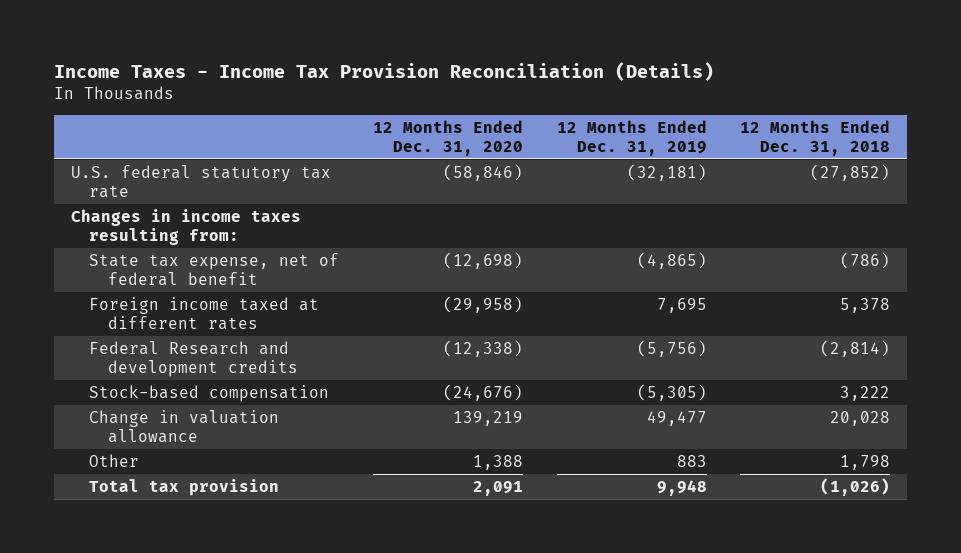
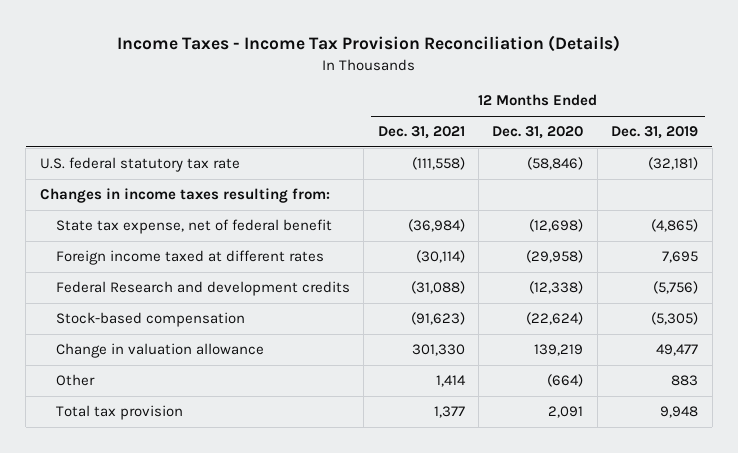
- | 12 Months Ended Dec. 31, 2020 | 12 Months Ended Dec. 31, 2019 | 12 Months Ended Dec. 31, 2018
+ | 12 Months Ended Dec. 31, 2021 | 12 Months Ended Dec. 31, 2020 | 12 Months Ended Dec. 31, 2019
- Stock-based compensation | (24,676) | (5,305) | 3,222
+ Stock-based compensation | (91,623) | (22,624) | (5,305)
- Other | 1,388 | 883 | 1,798
+ Other | 1,414 | (664) | 883

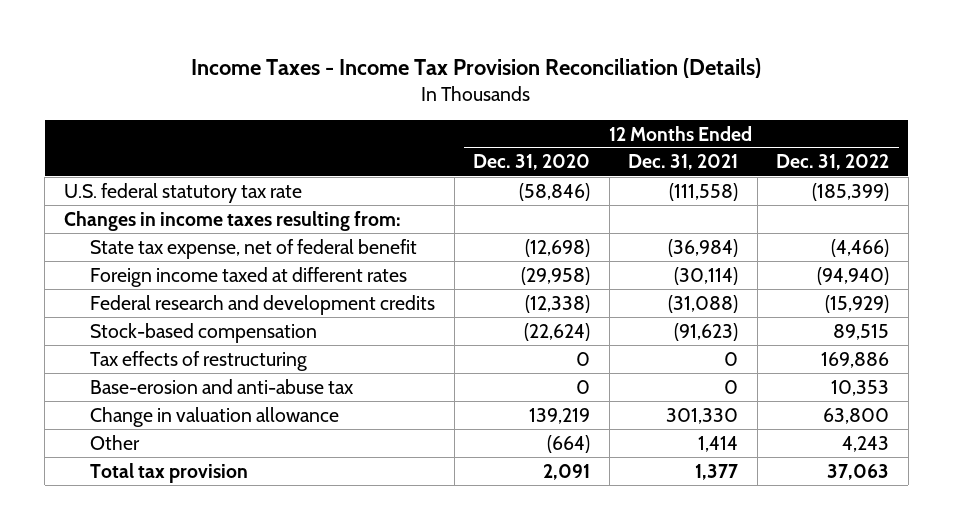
- | 12 Months Ended Dec. 31, 2021 | 12 Months Ended Dec. 31, 2020 | 12 Months Ended Dec. 31, 2019
+ | 12 Months Ended Dec. 31, 2020 | 12 Months Ended Dec. 31, 2021 | 12 Months Ended Dec. 31, 2022
- Federal Research and development credits | (31,088) | (12,338) | (5,756)
+ Federal research and development credits | (12,338) | (31,088) | (15,929)
+ Tax effects of restructuring | 0 | 0 | 169,886
+ Base-erosion and anti-abuse tax | 0 | 0 | 10,353

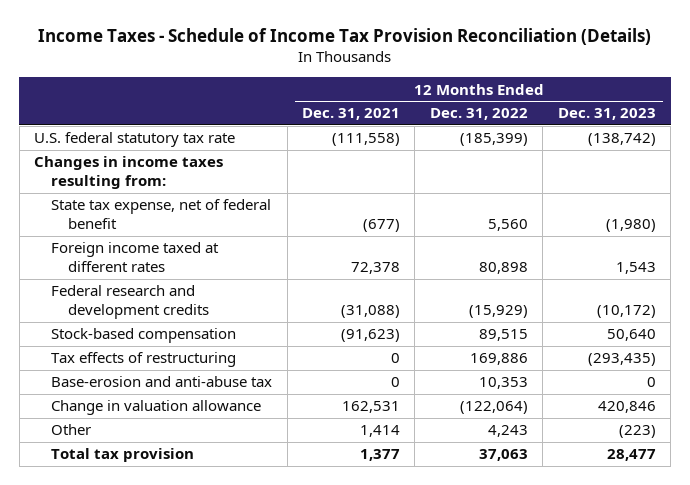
- Income Taxes - Income Tax Provision Reconciliation (Details)
+ Income Taxes - Schedule of Income Tax Provision Reconciliation (Details)
- | 12 Months Ended Dec. 31, 2020 | 12 Months Ended Dec. 31, 2021 | 12 Months Ended Dec. 31, 2022
+ | 12 Months Ended Dec. 31, 2021 | 12 Months Ended Dec. 31, 2022 | 12 Months Ended Dec. 31, 2023
- State tax expense, net of federal benefit | (12,698) | (36,984) | (4,466)
- Foreign income taxed at different rates | (29,958) | (30,114) | (94,940)
+ State tax expense, net of federal benefit | (677) | 5,560 | (1,980)
+ Foreign income taxed at different rates | 72,378 | 80,898 | 1,543
- Change in valuation allowance | 139,219 | 301,330 | 63,800
+ Change in valuation allowance | 162,531 | (122,064) | 420,846

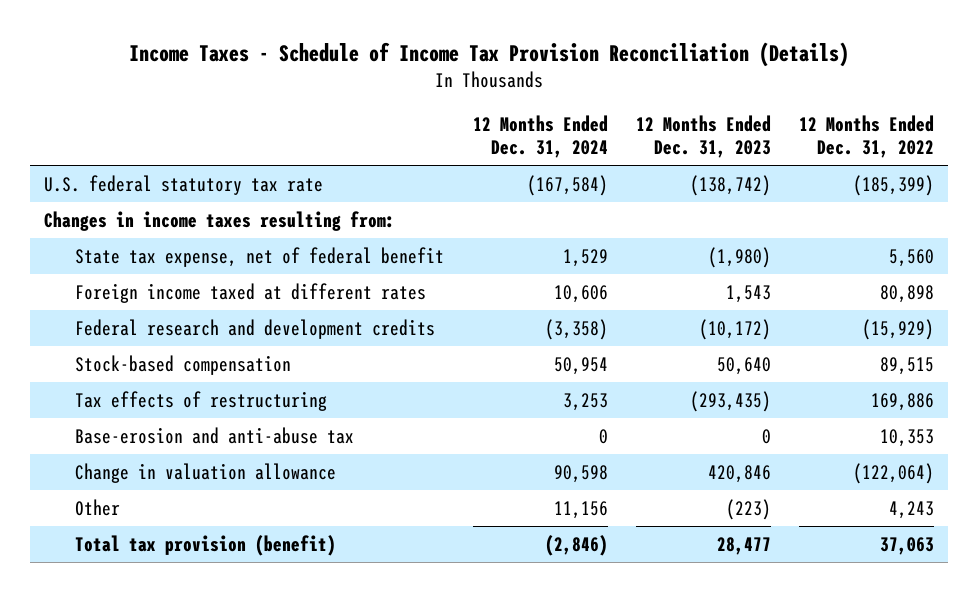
- | 12 Months Ended Dec. 31, 2021 | 12 Months Ended Dec. 31, 2022 | 12 Months Ended Dec. 31, 2023
+ | 12 Months Ended Dec. 31, 2024 | 12 Months Ended Dec. 31, 2023 | 12 Months Ended Dec. 31, 2022
- Total tax provision | 1,377 | 37,063 | 28,477
+ Total tax provision (benefit) | (2,846) | 28,477 | 37,063

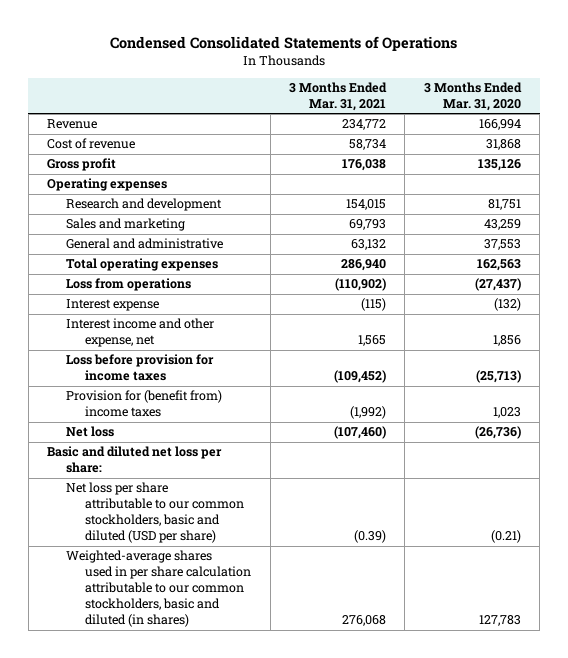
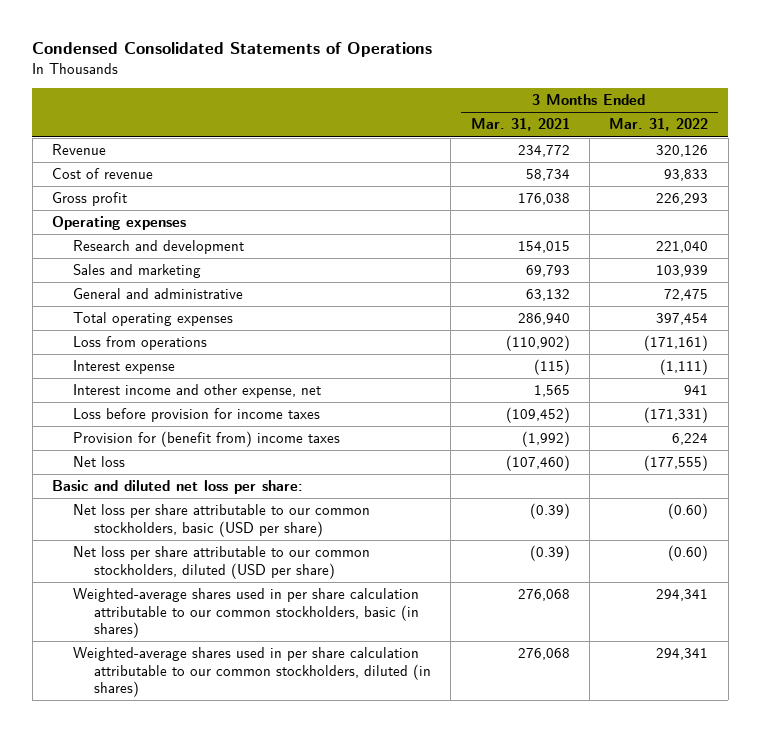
- | 3 Months Ended Mar. 31, 2021 | 3 Months Ended Mar. 31, 2020
+ | 3 Months Ended Mar. 31, 2021 | 3 Months Ended Mar. 31, 2022
- Net loss per share attributable to our common stockholders, basic and diluted (USD per share) | (0.39) | (0.21)
- Weighted-average shares used in per share calculation attributable to our common stockholders, basic and diluted (in shares) | 276,068 | 127,783
+ Net loss per share attributable to our common stockholders, basic (USD per share) | (0.39) | (0.60)
+ Net loss per share attributable to our common stockholders, diluted (USD per share) | (0.39) | (0.60)
+ Weighted-average shares used in per share calculation attributable to our common stockholders, basic (in shares) | 276,068 | 294,341
+ Weighted-average shares used in per share calculation attributable to our common stockholders, diluted (in shares) | 276,068 | 294,341

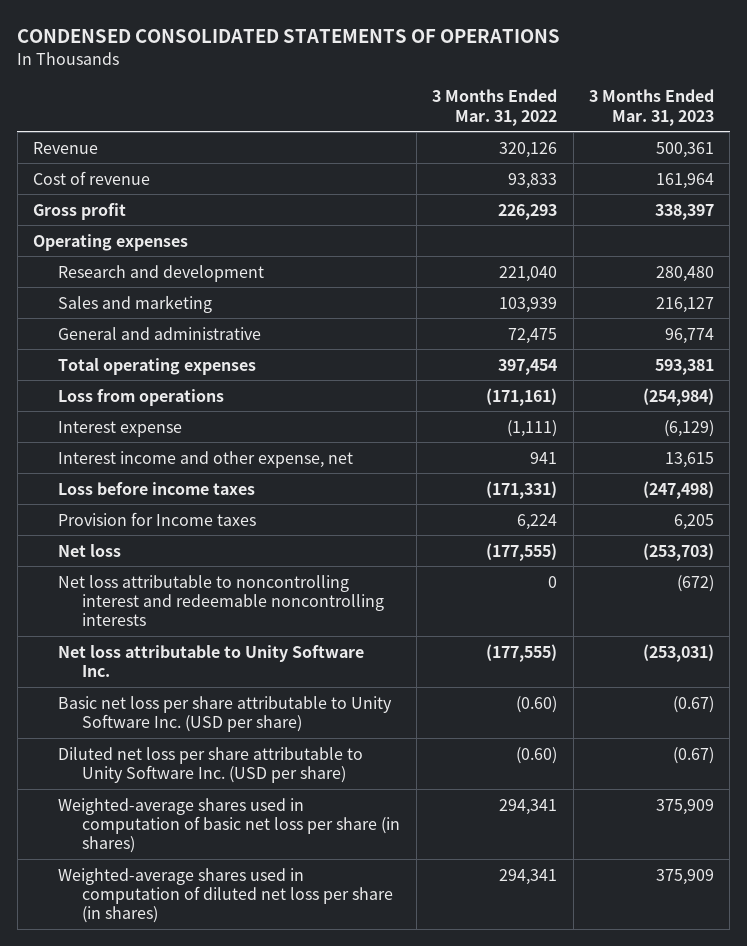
- Condensed Consolidated Statements of Operations
+ CONDENSED CONSOLIDATED STATEMENTS OF OPERATIONS
- | 3 Months Ended Mar. 31, 2021 | 3 Months Ended Mar. 31, 2022
+ | 3 Months Ended Mar. 31, 2022 | 3 Months Ended Mar. 31, 2023
- Loss before provision for income taxes | (109,452) | (171,331)
- Provision for (benefit from) income taxes | (1,992) | 6,224
+ Loss before income taxes | (171,331) | (247,498)
+ Provision for Income taxes | 6,224 | 6,205
- Basic and diluted net loss per share:
- Net loss per share attributable to our common stockholders, basic (USD per share) | (0.39) | (0.60)
- Net loss per share attributable to our common stockholders, diluted (USD per share) | (0.39) | (0.60)
- Weighted-average shares used in per share calculation attributable to our common stockholders, basic (in shares) | 276,068 | 294,341
- Weighted-average shares used in per share calculation attributable to our common stockholders, diluted (in shares) | 276,068 | 294,341
+ Net loss attributable to noncontrolling interest and redeemable noncontrolling interests | 0 | (672)
+ Net loss attributable to Unity Software Inc. | (177,555) | (253,031)
+ Basic net loss per share attributable to Unity Software Inc. (USD per share) | (0.60) | (0.67)
+ Diluted net loss per share attributable to Unity Software Inc. (USD per share) | (0.60) | (0.67)
+ Weighted-average shares used in computation of basic net loss per share (in shares) | 294,341 | 375,909
+ Weighted-average shares used in computation of diluted net loss per share (in shares) | 294,341 | 375,909

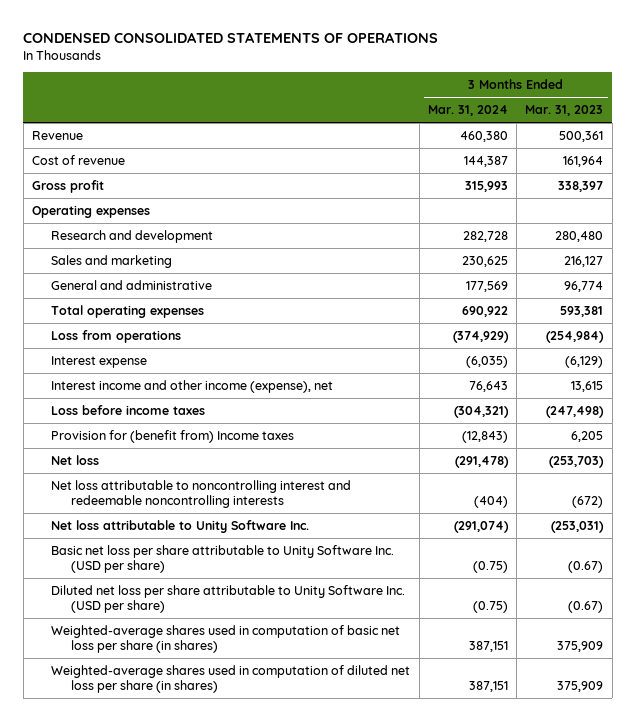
- | 3 Months Ended Mar. 31, 2022 | 3 Months Ended Mar. 31, 2023
+ | 3 Months Ended Mar. 31, 2024 | 3 Months Ended Mar. 31, 2023
- Interest income and other expense, net | 941 | 13,615
+ Interest income and other income (expense), net | 76,643 | 13,615
- Provision for Income taxes | 6,224 | 6,205
+ Provision for (benefit from) Income taxes | (12,843) | 6,205

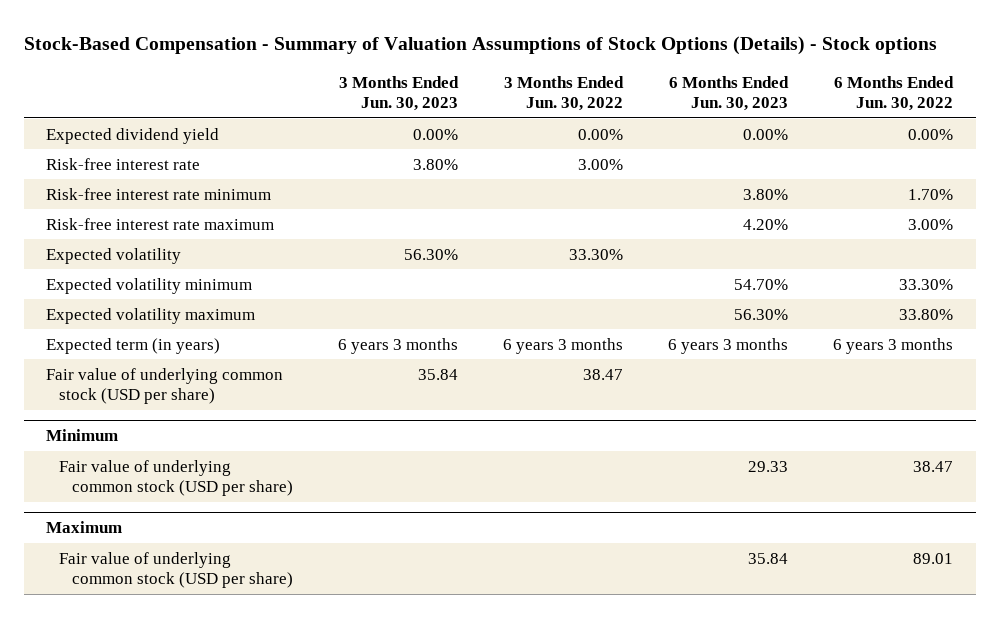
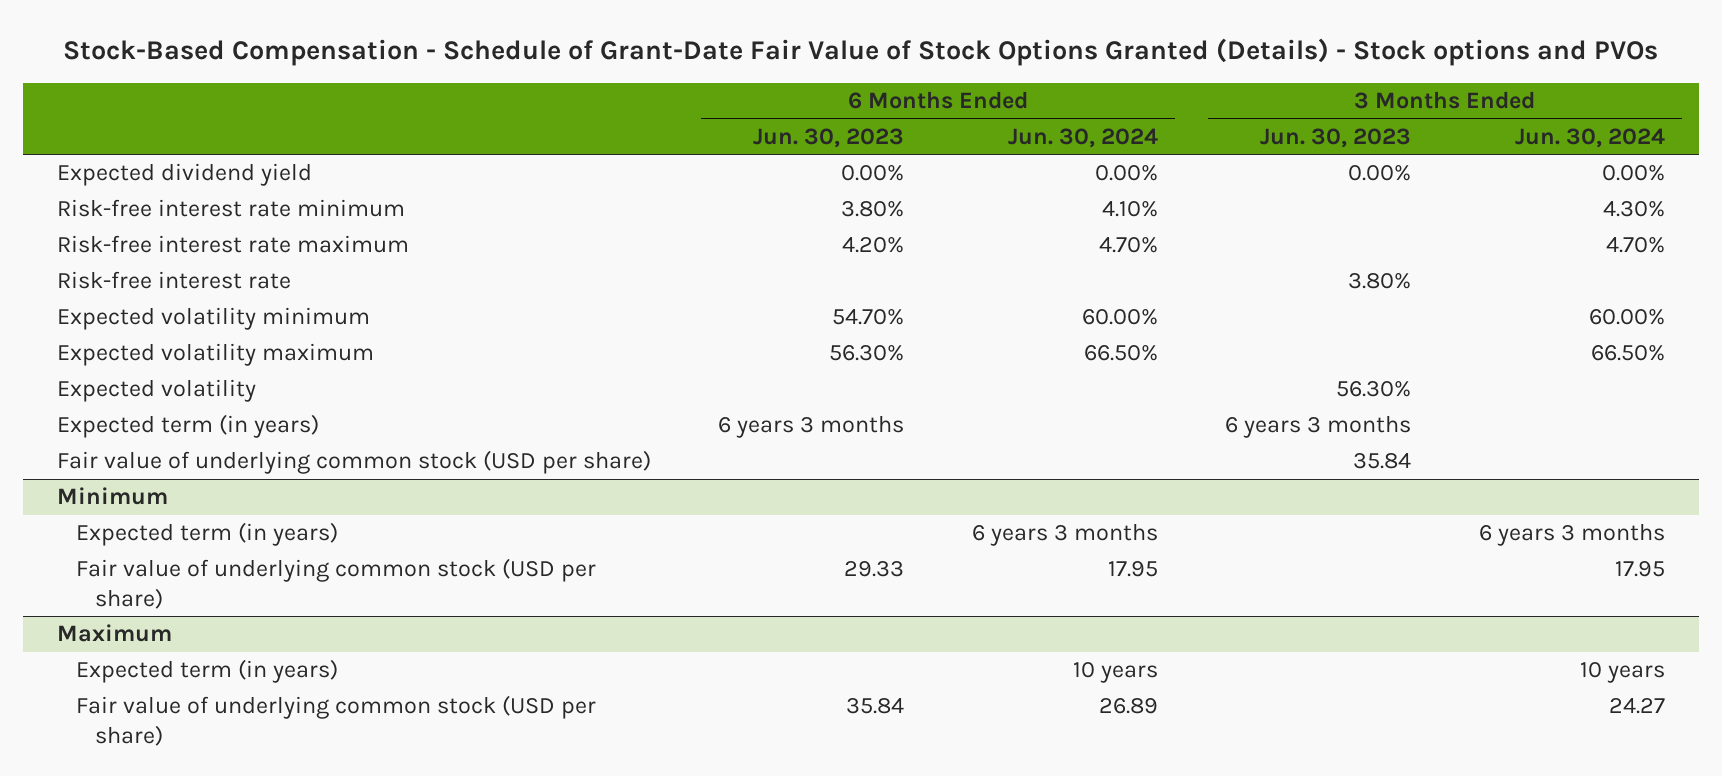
- Stock-Based Compensation - Summary of Valuation Assumptions of Stock Options (Details) - Stock options
+ Stock-Based Compensation - Schedule of Grant-Date Fair Value of Stock Options Granted (Details) - Stock options and PVOs
- | 3 Months Ended Jun. 30, 2023 | 3 Months Ended Jun. 30, 2022 | 6 Months Ended Jun. 30, 2023 | 6 Months Ended Jun. 30, 2022
+ | 6 Months Ended Jun. 30, 2023 | 6 Months Ended Jun. 30, 2024 | 3 Months Ended Jun. 30, 2023 | 3 Months Ended Jun. 30, 2024
moved down: Risk-free interest rate | | | 3.80% |
moved down: Expected volatility | | | 56.30% |
@ Minimum
+ Expected term (in years) | | 6 years 3 months | | 6 years 3 months
@ Maximum
+ Expected term (in years) | | 10 years | | 10 years

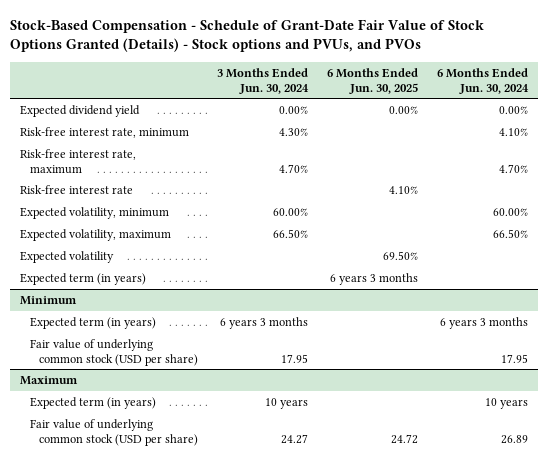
- Stock-Based Compensation - Schedule of Grant-Date Fair Value of Stock Options Granted (Details) - Stock options and PVOs
+ Stock-Based Compensation - Schedule of Grant-Date Fair Value of Stock Options Granted (Details) - Stock options and PVUs, and PVOs
- | 6 Months Ended Jun. 30, 2023 | 6 Months Ended Jun. 30, 2024 | 3 Months Ended Jun. 30, 2023 | 3 Months Ended Jun. 30, 2024
+ | 3 Months Ended Jun. 30, 2024 | 6 Months Ended Jun. 30, 2025 | 6 Months Ended Jun. 30, 2024
- Risk-free interest rate minimum | 3.80% | 4.10% | | 4.30%
- Risk-free interest rate maximum | 4.20% | 4.70% | | 4.70%
+ Risk-free interest rate, minimum | 4.30% | | 4.10%
+ Risk-free interest rate, maximum | 4.70% | | 4.70%
- Expected volatility minimum | 54.70% | 60.00% | | 60.00%
- Expected volatility maximum | 56.30% | 66.50% | | 66.50%
+ Expected volatility, minimum | 60.00% | | 60.00%
+ Expected volatility, maximum | 66.50% | | 66.50%
- Fair value of underlying common stock (USD per share) | | | 35.84 |

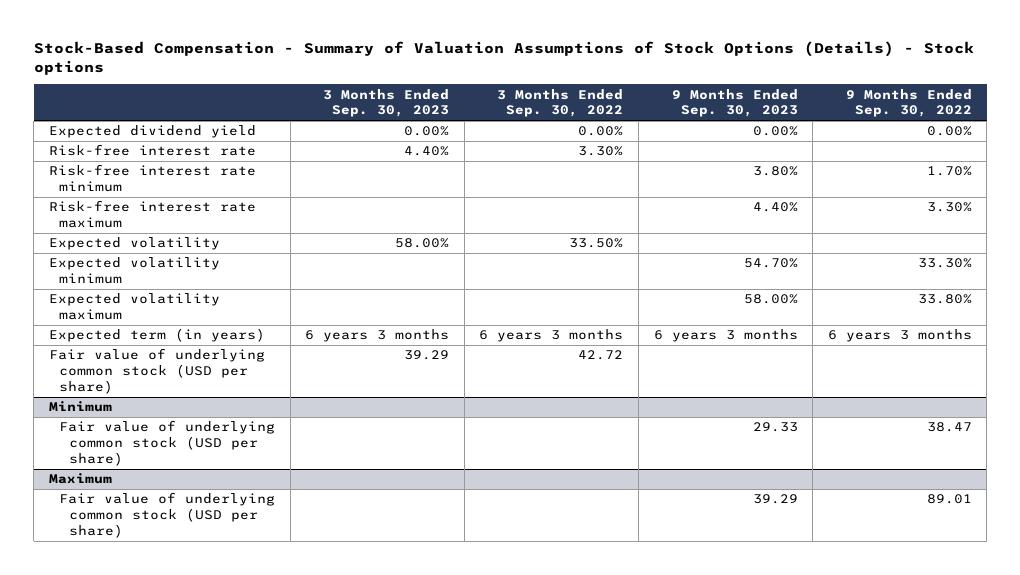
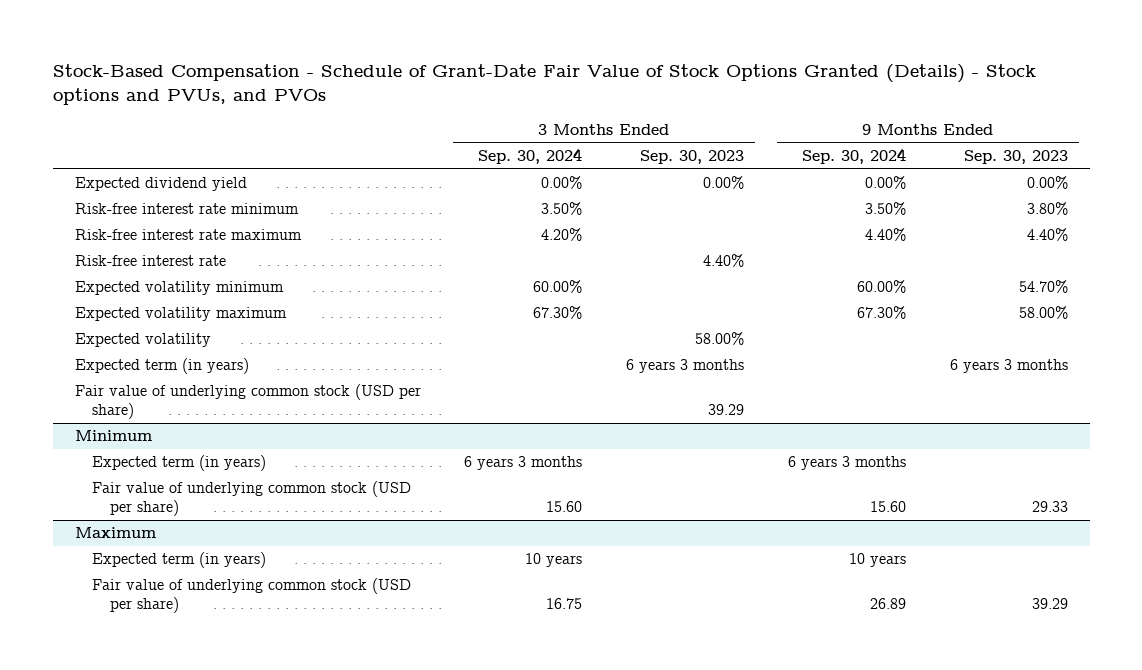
- Stock-Based Compensation - Summary of Valuation Assumptions of Stock Options (Details) - Stock options
+ Stock-Based Compensation - Schedule of Grant-Date Fair Value of Stock Options Granted (Details) - Stock options and PVUs, and PVOs
- | 3 Months Ended Sep. 30, 2023 | 3 Months Ended Sep. 30, 2022 | 9 Months Ended Sep. 30, 2023 | 9 Months Ended Sep. 30, 2022
+ | 3 Months Ended Sep. 30, 2024 | 3 Months Ended Sep. 30, 2023 | 9 Months Ended Sep. 30, 2024 | 9 Months Ended Sep. 30, 2023
moved down: Risk-free interest rate | | 4.40% | |
moved down: Expected volatility | | 58.00% | |
@ Minimum
+ Expected term (in years) | 6 years 3 months | | 6 years 3 months |
@ Maximum
+ Expected term (in years) | 10 years | | 10 years |

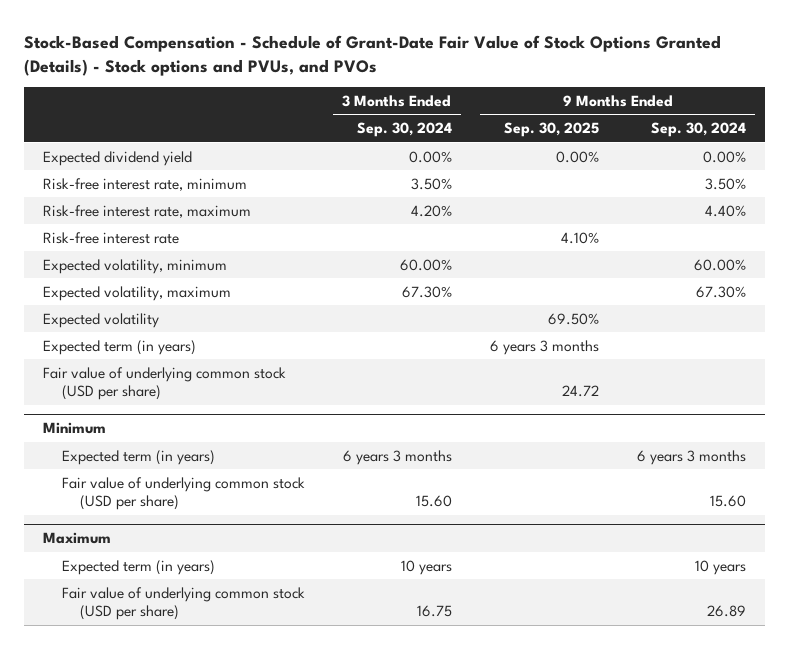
- | 3 Months Ended Sep. 30, 2024 | 3 Months Ended Sep. 30, 2023 | 9 Months Ended Sep. 30, 2024 | 9 Months Ended Sep. 30, 2023
+ | 3 Months Ended Sep. 30, 2024 | 9 Months Ended Sep. 30, 2025 | 9 Months Ended Sep. 30, 2024
- Risk-free interest rate minimum | 3.50% | | 3.50% | 3.80%
- Risk-free interest rate maximum | 4.20% | | 4.40% | 4.40%
+ Risk-free interest rate, minimum | 3.50% | | 3.50%
+ Risk-free interest rate, maximum | 4.20% | | 4.40%
- Expected volatility minimum | 60.00% | | 60.00% | 54.70%
- Expected volatility maximum | 67.30% | | 67.30% | 58.00%
+ Expected volatility, minimum | 60.00% | | 60.00%
+ Expected volatility, maximum | 67.30% | | 67.30%

